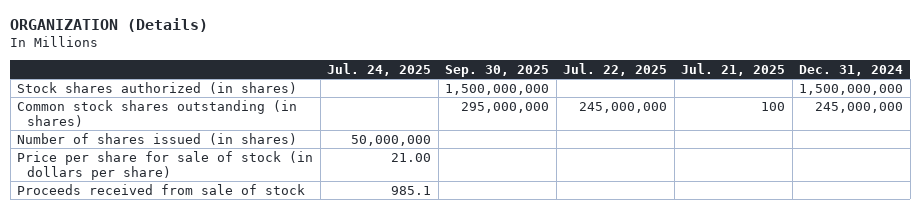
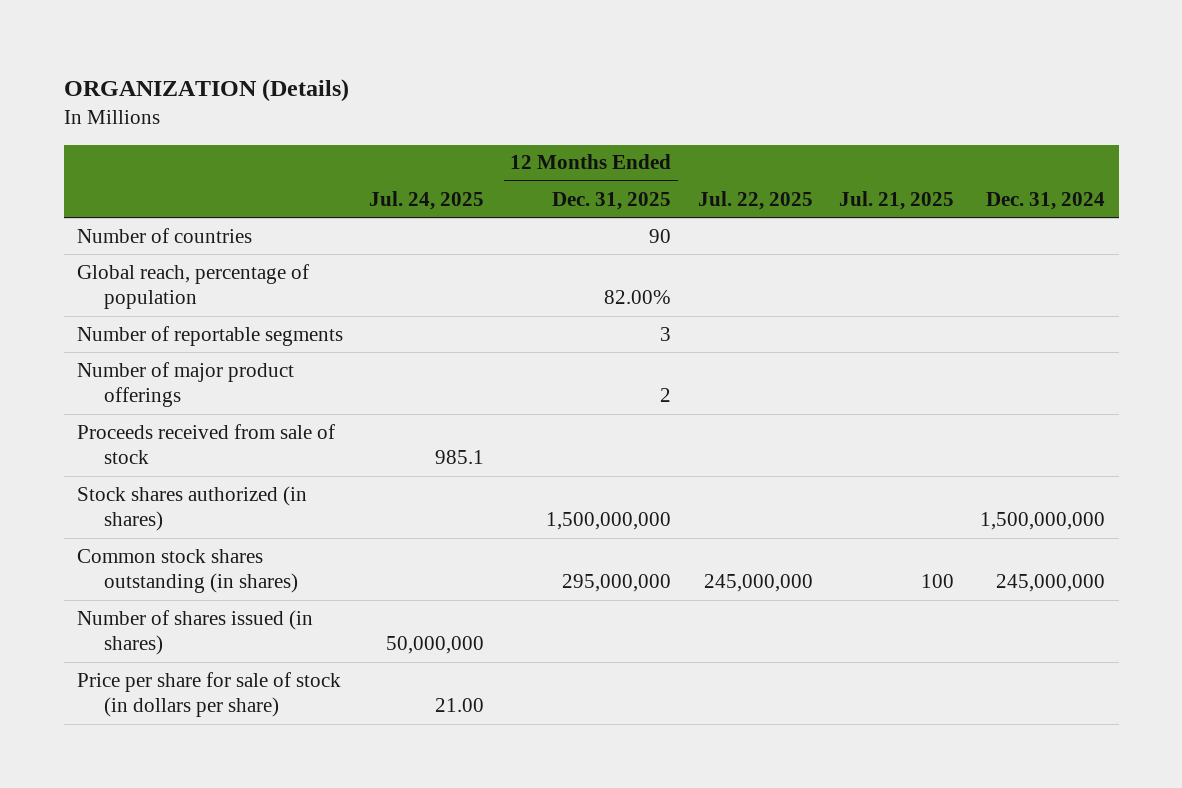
- | Jul. 24, 2025 | Sep. 30, 2025 | Jul. 22, 2025 | Jul. 21, 2025 | Dec. 31, 2024
+ | Jul. 24, 2025 | 12 Months Ended Dec. 31, 2025 | Jul. 22, 2025 | Jul. 21, 2025 | Dec. 31, 2024
+ Number of countries | | 90 | | |
+ Global reach, percentage of population | | 82.00% | | |
+ Number of reportable segments | | 3 | | |
+ Number of major product offerings | | 2 | | |
moved up: Proceeds received from sale of stock | 985.1 | | | |

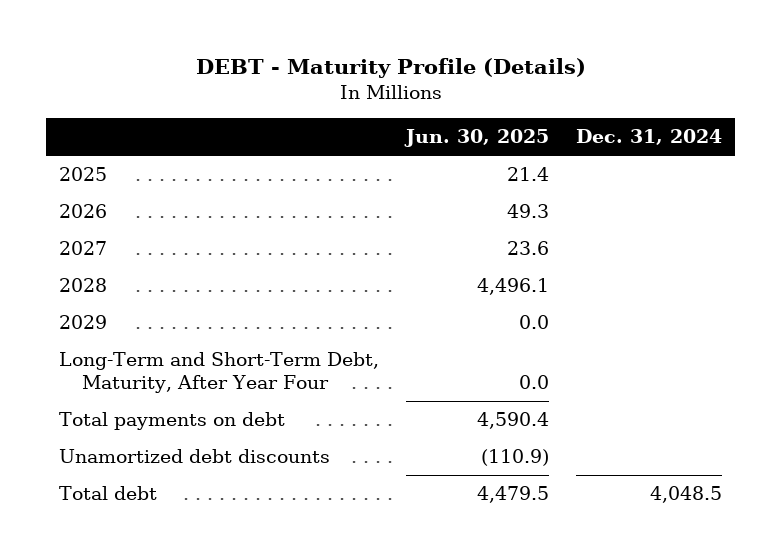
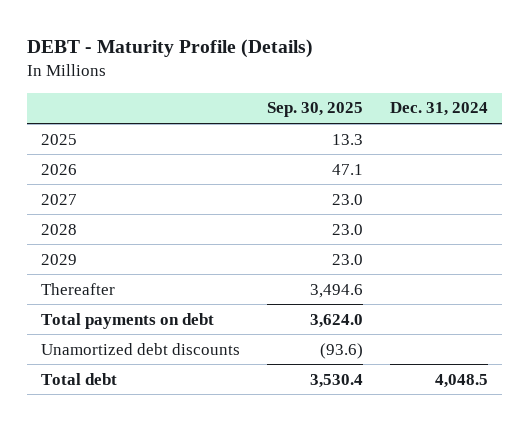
- | Jun. 30, 2025 | Dec. 31, 2024
+ | Sep. 30, 2025 | Dec. 31, 2024
- Long-Term and Short-Term Debt, Maturity, After Year Four | 0.0 |
+ Thereafter | 3,494.6 |

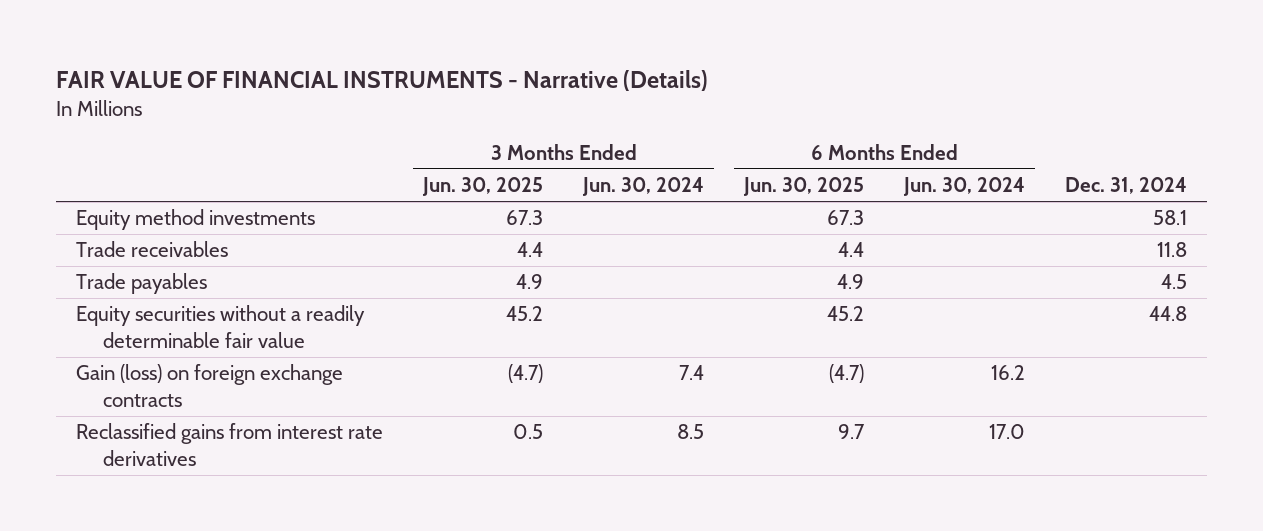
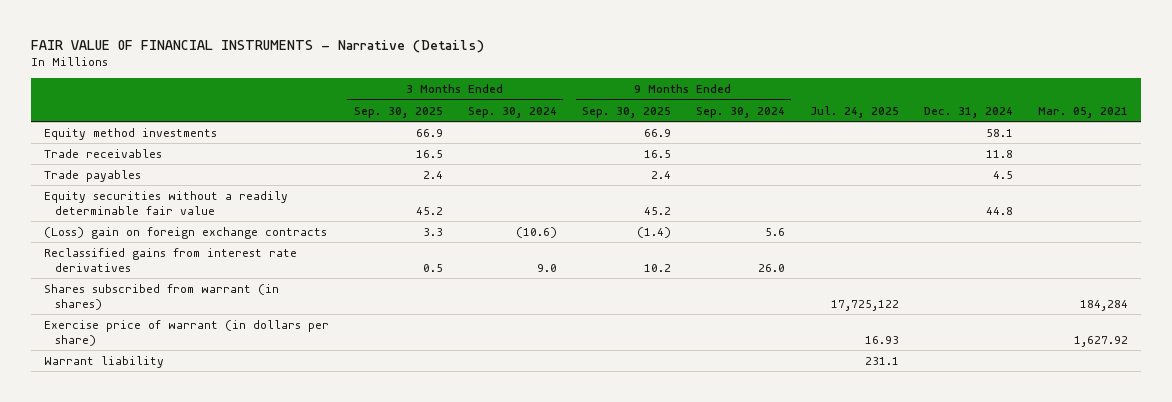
- | 3 Months Ended Jun. 30, 2025 | 3 Months Ended Jun. 30, 2024 | 6 Months Ended Jun. 30, 2025 | 6 Months Ended Jun. 30, 2024 | Dec. 31, 2024
+ | 3 Months Ended Sep. 30, 2025 | 3 Months Ended Sep. 30, 2024 | 9 Months Ended Sep. 30, 2025 | 9 Months Ended Sep. 30, 2024 | Jul. 24, 2025 | Dec. 31, 2024 | Mar. 05, 2021
- Gain (loss) on foreign exchange contracts | (4.7) | 7.4 | (4.7) | 16.2 |
+ (Loss) gain on foreign exchange contracts | 3.3 | (10.6) | (1.4) | 5.6 | | |
+ Shares subscribed from warrant (in shares) | | | | | 17,725,122 | | 184,284
+ Exercise price of warrant (in dollars per share) | | | | | 16.93 | | 1,627.92
+ Warrant liability | | | | | 231.1 | |

